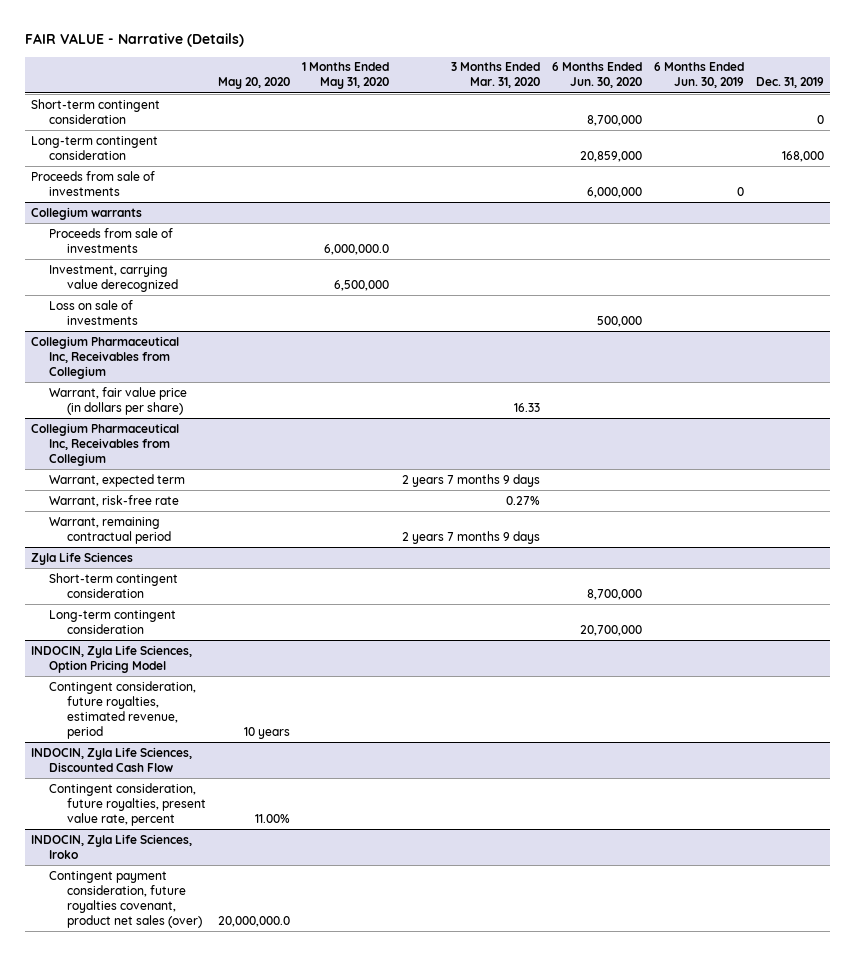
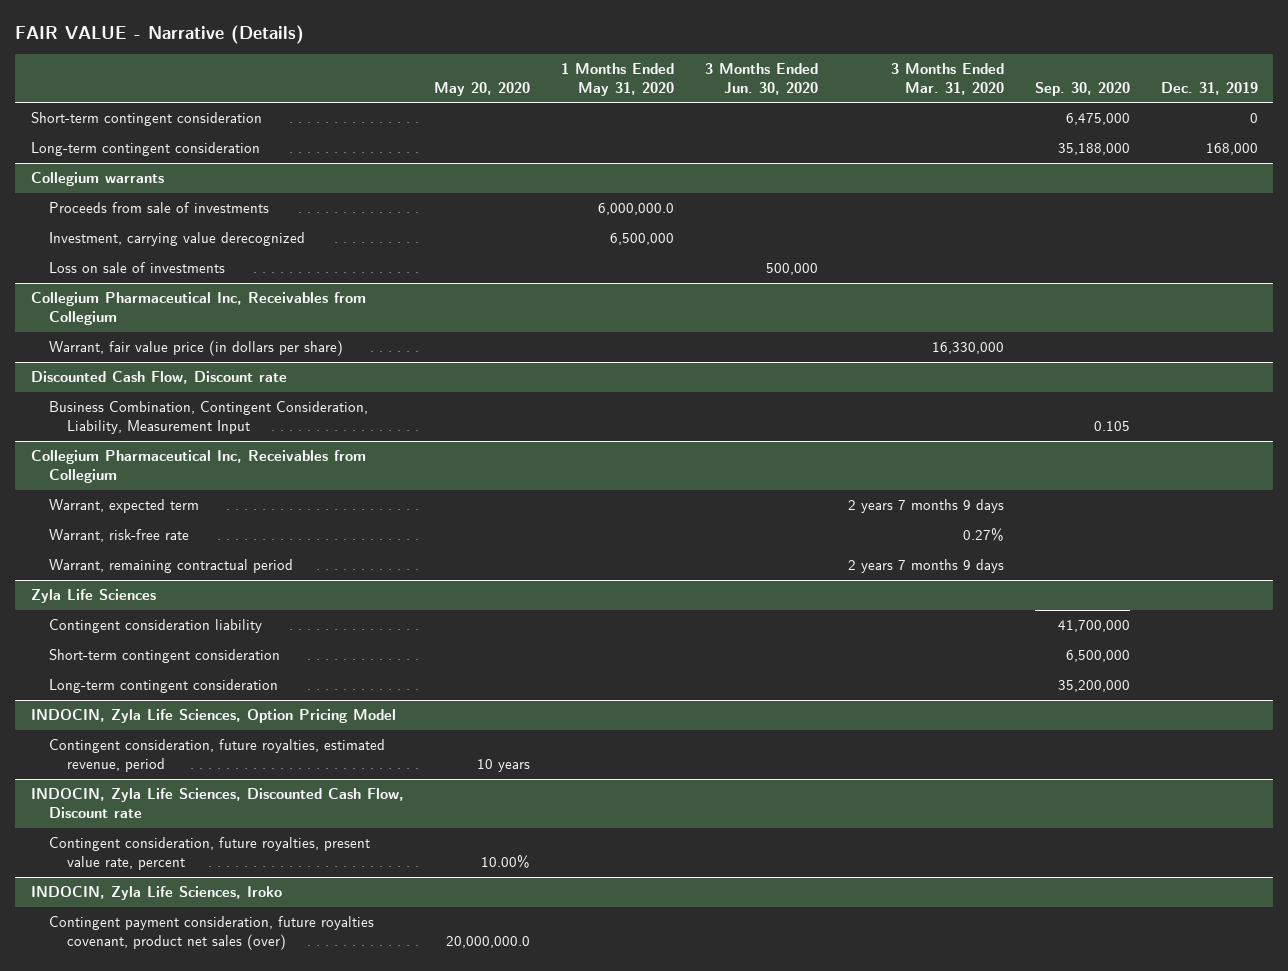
- | May 20, 2020 | 1 Months Ended May 31, 2020 | 3 Months Ended Mar. 31, 2020 | 6 Months Ended Jun. 30, 2020 | 6 Months Ended Jun. 30, 2019 | Dec. 31, 2019
+ | May 20, 2020 | 1 Months Ended May 31, 2020 | 3 Months Ended Jun. 30, 2020 | 3 Months Ended Mar. 31, 2020 | Sep. 30, 2020 | Dec. 31, 2019
- Proceeds from sale of investments | | | | 6,000,000 | 0 |
@ Collegium Pharmaceutical Inc, Receivables from Collegium
- Warrant, fair value price (in dollars per share) | | | 16.33 | | |
+ Warrant, fair value price (in dollars per share) | | | | 16,330,000 | |
+ Discounted Cash Flow, Discount rate
+ Business Combination, Contingent Consideration, Liability, Measurement Input | | | | | 0.105 |
@ Zyla Life Sciences
+ Contingent consideration liability | | | | | 41,700,000 |
- INDOCIN, Zyla Life Sciences, Discounted Cash Flow
- Contingent consideration, future royalties, present value rate, percent | 11.00% | | | | |
+ INDOCIN, Zyla Life Sciences, Discounted Cash Flow, Discount rate
+ Contingent consideration, future royalties, present value rate, percent | 10.00% | | | | |

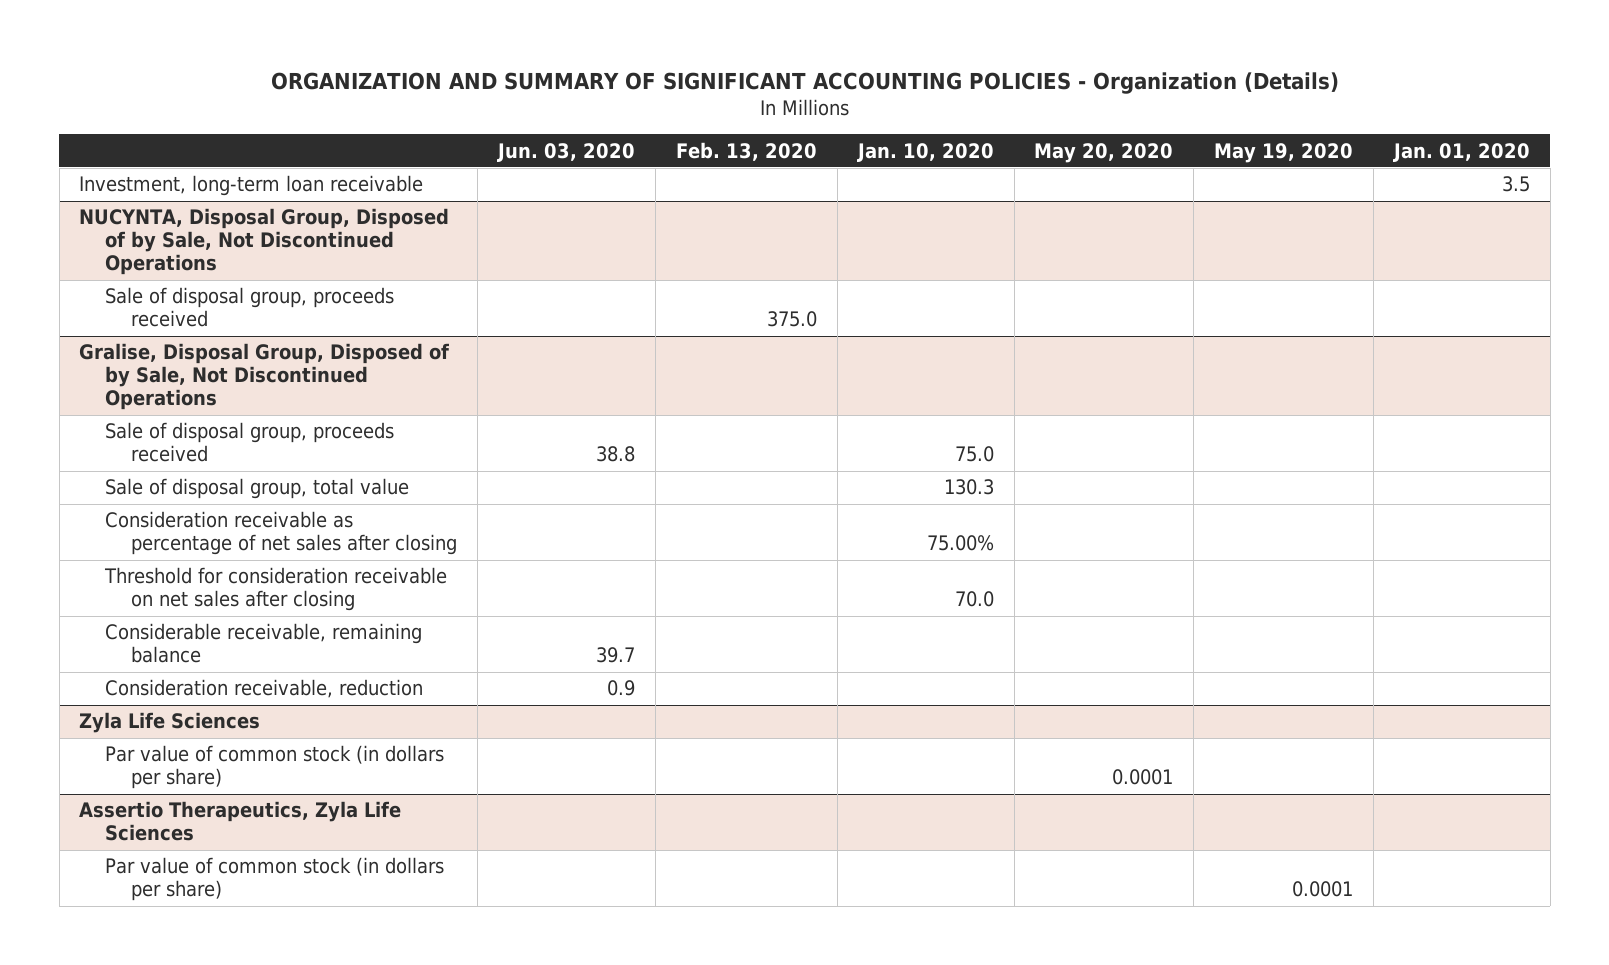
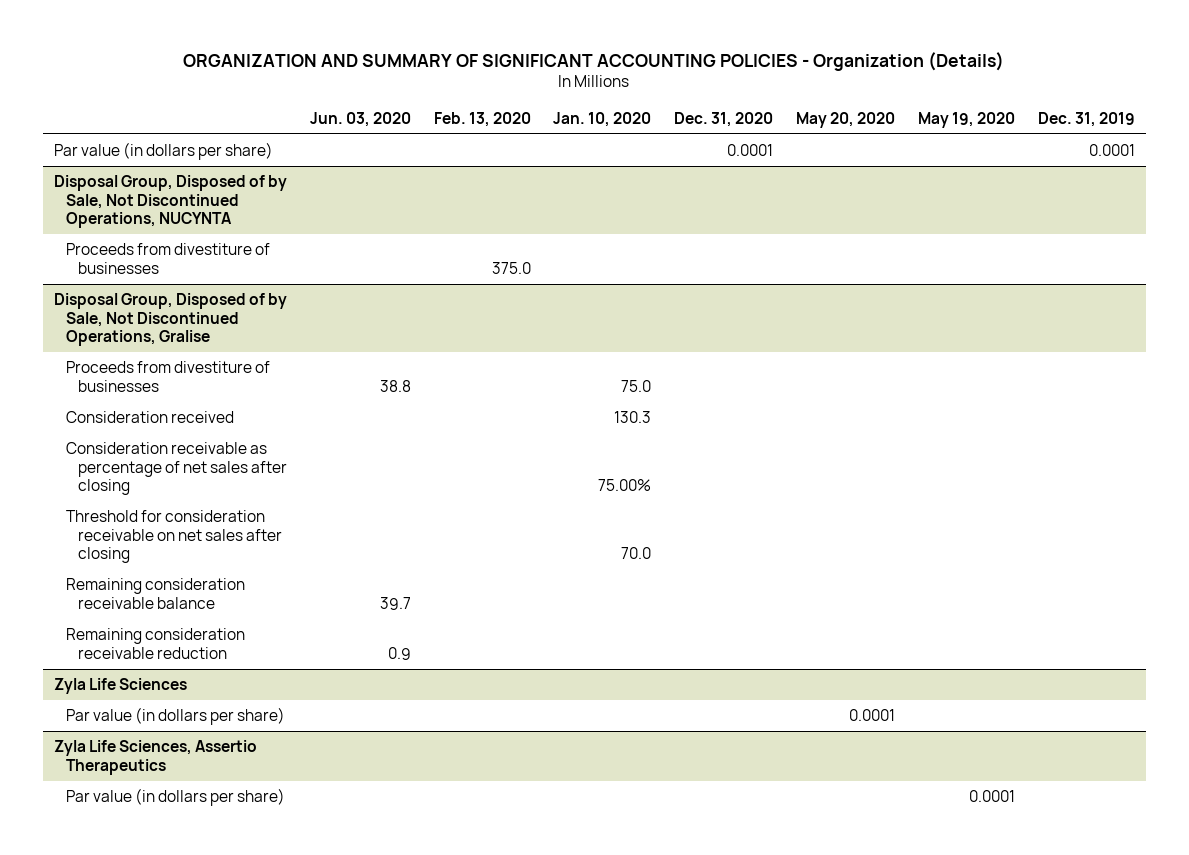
- | Jun. 03, 2020 | Feb. 13, 2020 | Jan. 10, 2020 | May 20, 2020 | May 19, 2020 | Jan. 01, 2020
+ | Jun. 03, 2020 | Feb. 13, 2020 | Jan. 10, 2020 | Dec. 31, 2020 | May 20, 2020 | May 19, 2020 | Dec. 31, 2019
- Investment, long-term loan receivable | | | | | | 3.5
- NUCYNTA, Disposal Group, Disposed of by Sale, Not Discontinued Operations
- Sale of disposal group, proceeds received | | 375.0 | | | |
- Gralise, Disposal Group, Disposed of by Sale, Not Discontinued Operations
- Sale of disposal group, proceeds received | 38.8 | | 75.0 | | |
- Sale of disposal group, total value | | | 130.3 | | |
+ Par value (in dollars per share) | | | | 0.0001 | | | 0.0001
+ Disposal Group, Disposed of by Sale, Not Discontinued Operations, NUCYNTA
+ Proceeds from divestiture of businesses | | 375.0 | | | | |
+ Disposal Group, Disposed of by Sale, Not Discontinued Operations, Gralise
+ Proceeds from divestiture of businesses | 38.8 | | 75.0 | | | |
+ Consideration received | | | 130.3 | | | |
- Considerable receivable, remaining balance | 39.7 | | | | |
- Consideration receivable, reduction | 0.9 | | | | |
+ Remaining consideration receivable balance | 39.7 | | | | | |
+ Remaining consideration receivable reduction | 0.9 | | | | | |
@ Zyla Life Sciences
- Par value of common stock (in dollars per share) | | | | 0.0001 | |
- Assertio Therapeutics, Zyla Life Sciences
- Par value of common stock (in dollars per share) | | | | | 0.0001 |
@ Zyla Life Sciences
+ Par value (in dollars per share) | | | | | 0.0001 | |
+ Zyla Life Sciences, Assertio Therapeutics
+ Par value (in dollars per share) | | | | | | 0.0001 |

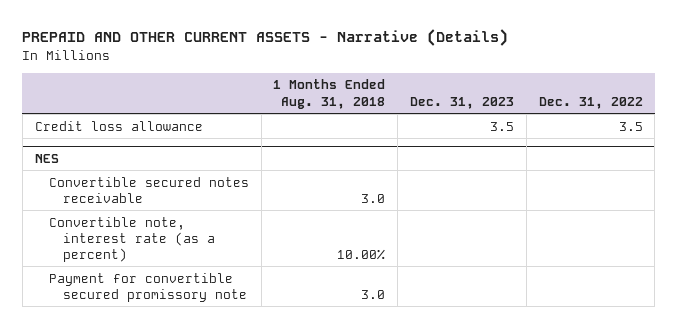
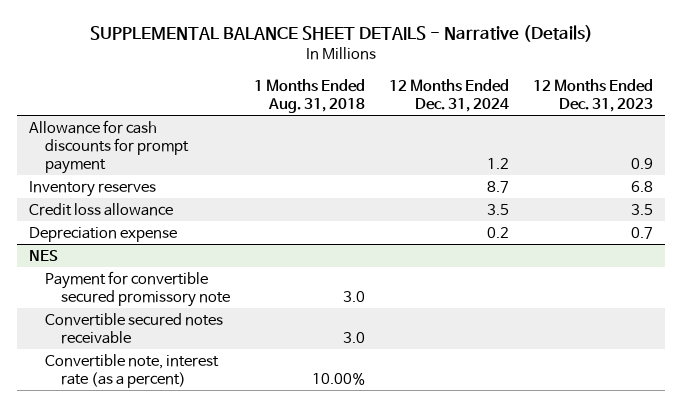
- PREPAID AND OTHER CURRENT ASSETS - Narrative (Details)
+ SUPPLEMENTAL BALANCE SHEET DETAILS - Narrative (Details)
- | 1 Months Ended Aug. 31, 2018 | Dec. 31, 2023 | Dec. 31, 2022
+ | 1 Months Ended Aug. 31, 2018 | 12 Months Ended Dec. 31, 2024 | 12 Months Ended Dec. 31, 2023
+ Allowance for cash discounts for prompt payment | | 1.2 | 0.9
+ Inventory reserves | | 8.7 | 6.8
+ Depreciation expense | | 0.2 | 0.7
@ NES
moved up: Payment for convertible secured promissory note | 3.0 | |

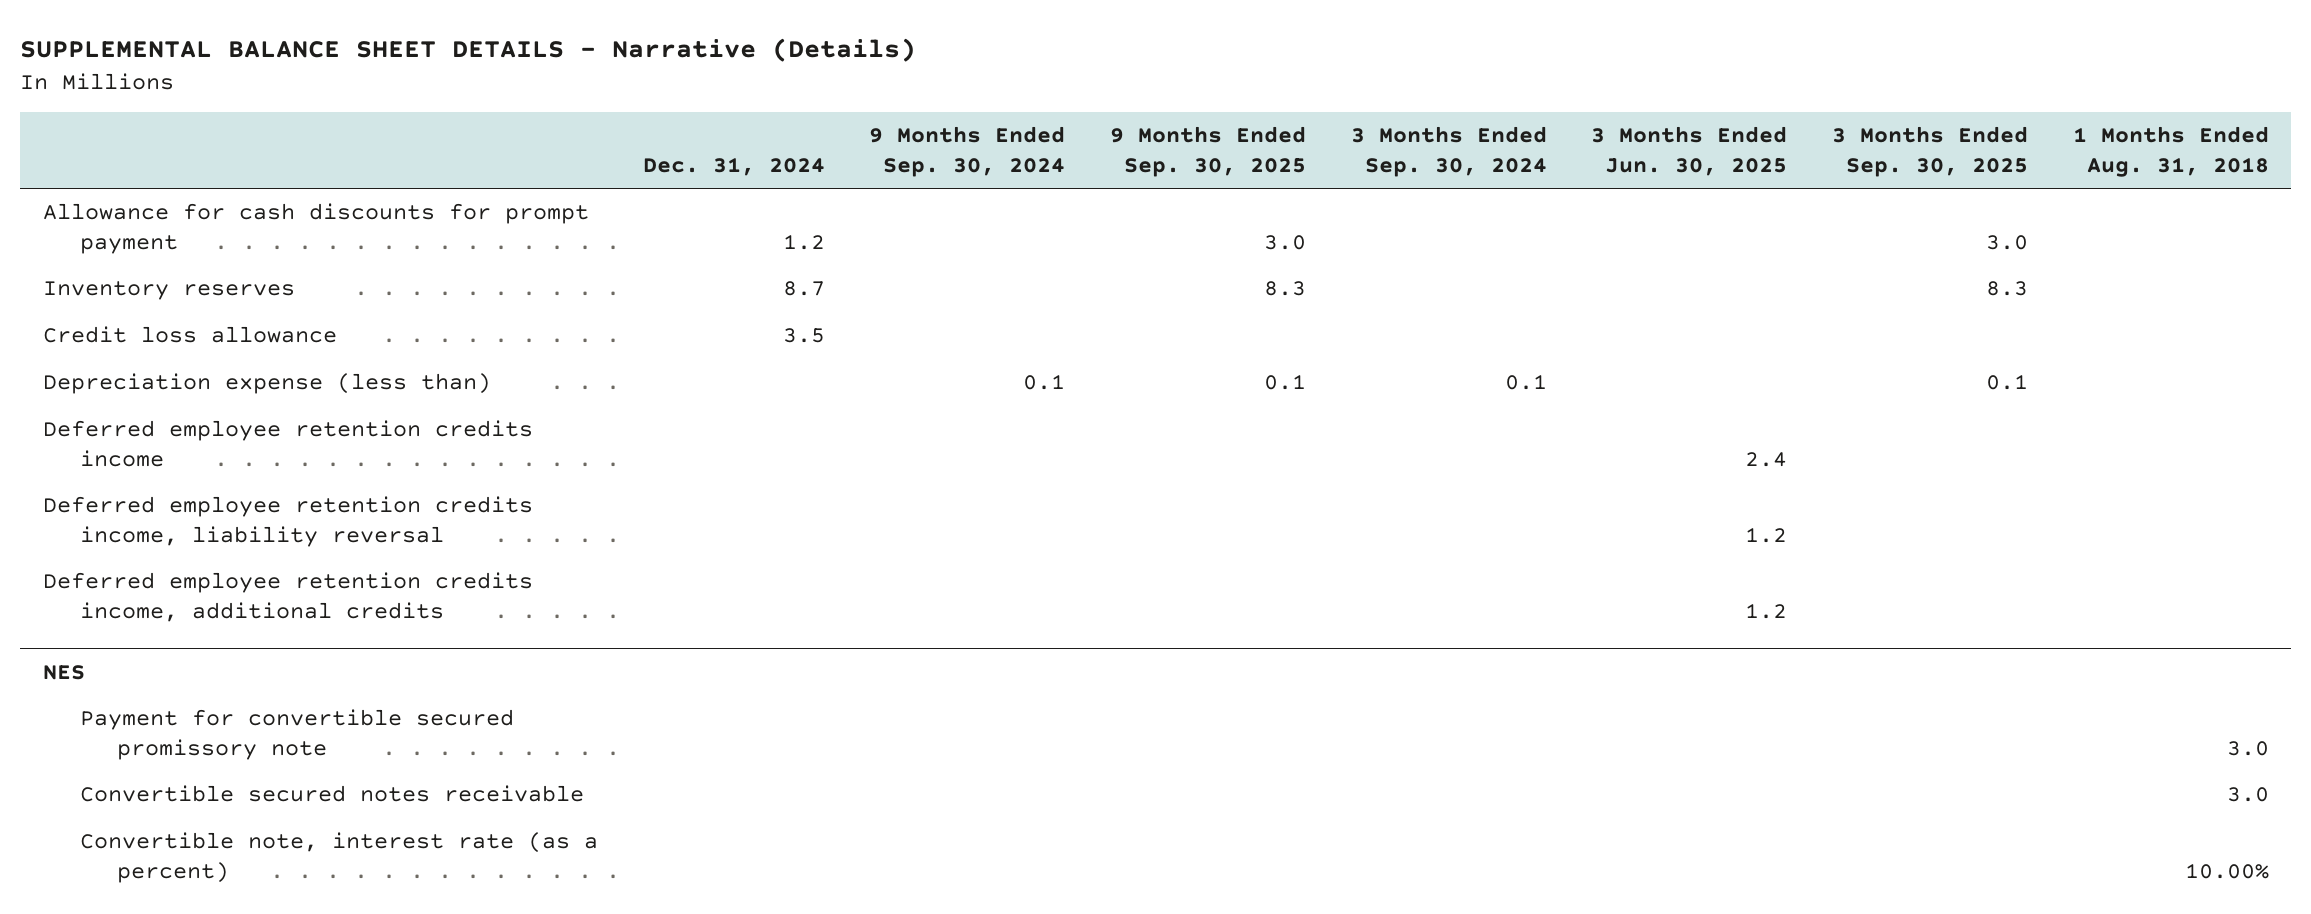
- | 1 Months Ended Aug. 31, 2018 | 12 Months Ended Dec. 31, 2024 | 12 Months Ended Dec. 31, 2023
+ | Dec. 31, 2024 | 9 Months Ended Sep. 30, 2024 | 9 Months Ended Sep. 30, 2025 | 3 Months Ended Sep. 30, 2024 | 3 Months Ended Jun. 30, 2025 | 3 Months Ended Sep. 30, 2025 | 1 Months Ended Aug. 31, 2018
- Depreciation expense | | 0.2 | 0.7
+ Depreciation expense (less than) | | 0.1 | 0.1 | 0.1 | | 0.1 |
+ Deferred employee retention credits income | | | | | 2.4 | |
+ Deferred employee retention credits income, liability reversal | | | | | 1.2 | |
+ Deferred employee retention credits income, additional credits | | | | | 1.2 | |

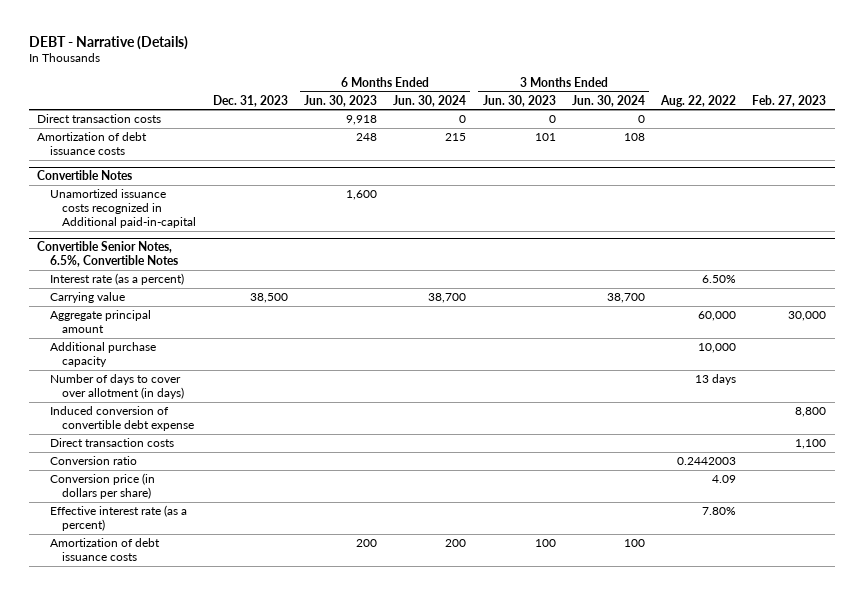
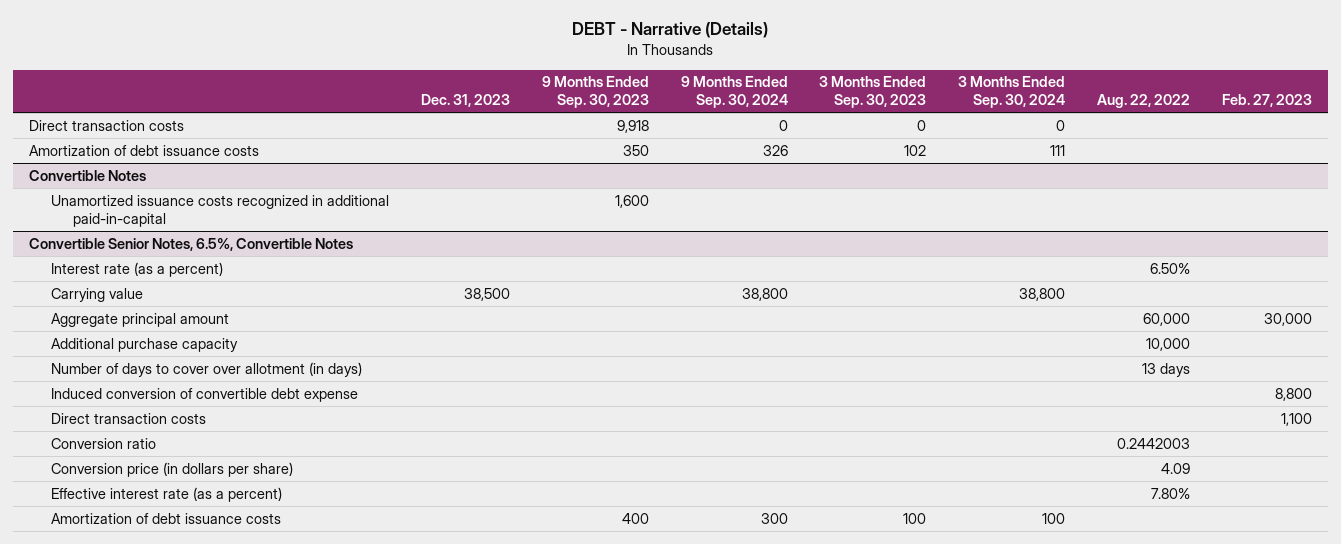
- | Dec. 31, 2023 | 6 Months Ended Jun. 30, 2023 | 6 Months Ended Jun. 30, 2024 | 3 Months Ended Jun. 30, 2023 | 3 Months Ended Jun. 30, 2024 | Aug. 22, 2022 | Feb. 27, 2023
+ | Dec. 31, 2023 | 9 Months Ended Sep. 30, 2023 | 9 Months Ended Sep. 30, 2024 | 3 Months Ended Sep. 30, 2023 | 3 Months Ended Sep. 30, 2024 | Aug. 22, 2022 | Feb. 27, 2023
@ Convertible Notes
- Unamortized issuance costs recognized in Additional paid-in-capital | | 1,600 | | | | |
+ Unamortized issuance costs recognized in additional paid-in-capital | | 1,600 | | | | |

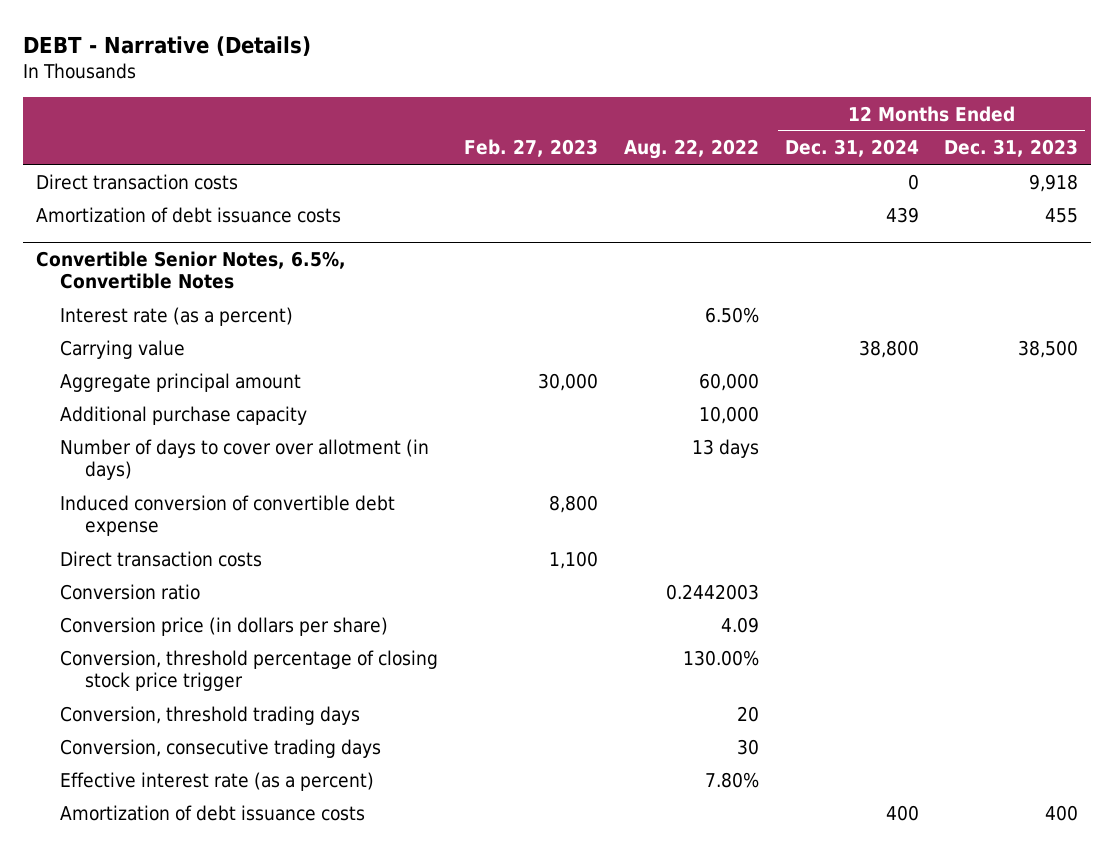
- | Dec. 31, 2023 | 9 Months Ended Sep. 30, 2023 | 9 Months Ended Sep. 30, 2024 | 3 Months Ended Sep. 30, 2023 | 3 Months Ended Sep. 30, 2024 | Aug. 22, 2022 | Feb. 27, 2023
+ | Feb. 27, 2023 | Aug. 22, 2022 | 12 Months Ended Dec. 31, 2024 | 12 Months Ended Dec. 31, 2023
- Convertible Notes
- Unamortized issuance costs recognized in additional paid-in-capital | | 1,600 | | | | |
@ Convertible Senior Notes, 6.5%, Convertible Notes
+ Conversion, threshold percentage of closing stock price trigger | | 130.00% | |
+ Conversion, threshold trading days | | 20 | |
+ Conversion, consecutive trading days | | 30 | |

